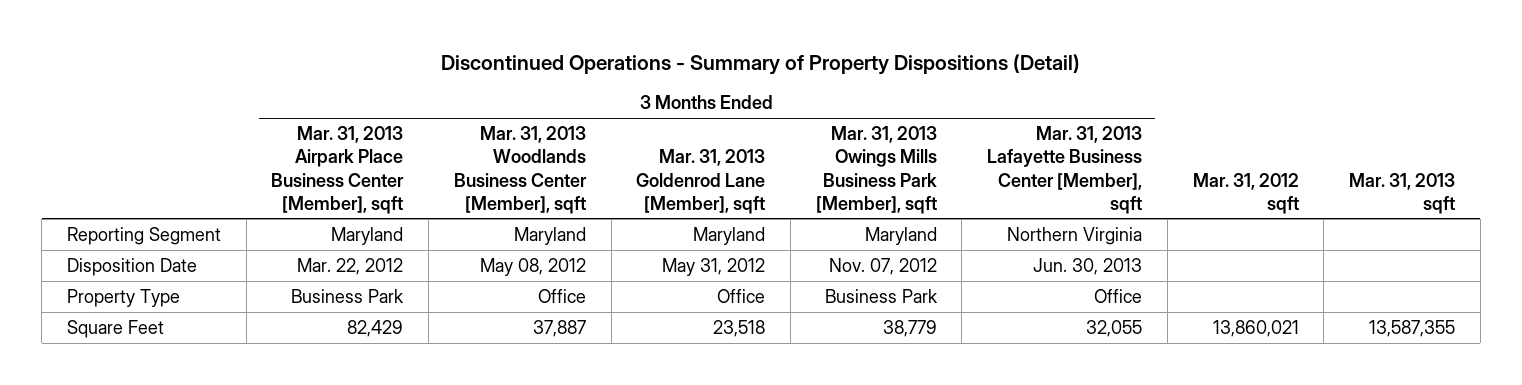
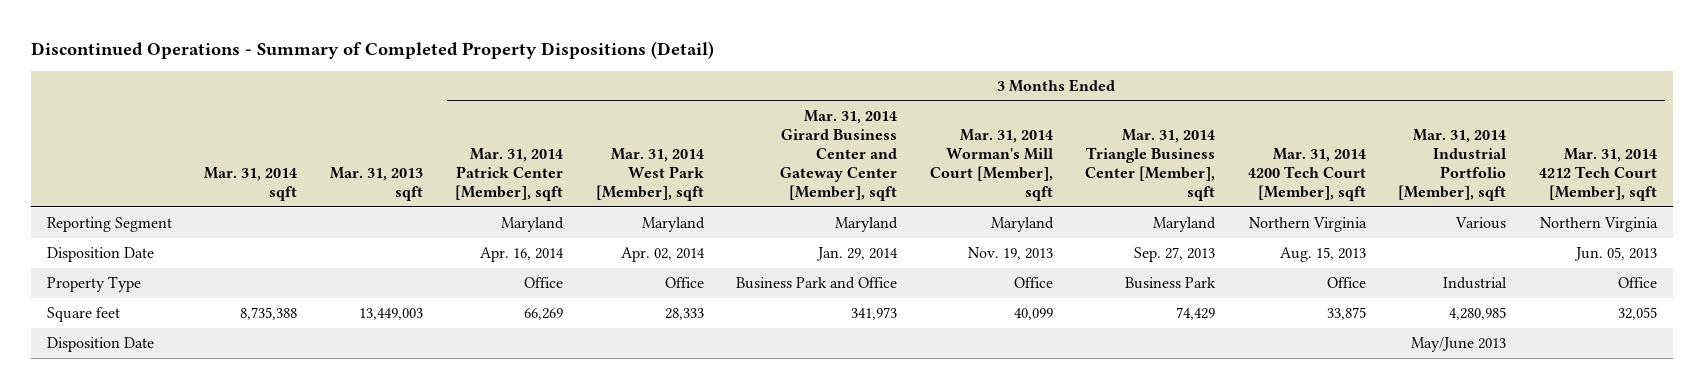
- Discontinued Operations - Summary of Property Dispositions (Detail)
+ Discontinued Operations - Summary of Completed Property Dispositions (Detail)
- | 3 Months Ended Mar. 31, 2013 Airpark Place Business Center [Member], sqft | 3 Months Ended Mar. 31, 2013 Woodlands Business Center [Member], sqft | 3 Months Ended Mar. 31, 2013 Goldenrod Lane [Member], sqft | 3 Months Ended Mar. 31, 2013 Owings Mills Business Park [Member], sqft | 3 Months Ended Mar. 31, 2013 Lafayette Business Center [Member], sqft | Mar. 31, 2012 sqft | Mar. 31, 2013 sqft
+ | Mar. 31, 2014 sqft | Mar. 31, 2013 sqft | 3 Months Ended Mar. 31, 2014 Patrick Center [Member], sqft | 3 Months Ended Mar. 31, 2014 West Park [Member], sqft | 3 Months Ended Mar. 31, 2014 Girard Business Center and Gateway Center [Member], sqft | 3 Months Ended Mar. 31, 2014 Worman's Mill Court [Member], sqft | 3 Months Ended Mar. 31, 2014 Triangle Business Center [Member], sqft | 3 Months Ended Mar. 31, 2014 4200 Tech Court [Member], sqft | 3 Months Ended Mar. 31, 2014 Industrial Portfolio [Member], sqft | 3 Months Ended Mar. 31, 2014 4212 Tech Court [Member], sqft
- Square Feet | 82,429 | 37,887 | 23,518 | 38,779 | 32,055 | 13,860,021 | 13,587,355
+ Square feet | 8,735,388 | 13,449,003 | 66,269 | 28,333 | 341,973 | 40,099 | 74,429 | 33,875 | 4,280,985 | 32,055
+ Disposition Date | | | | | | | | | May/June 2013 |

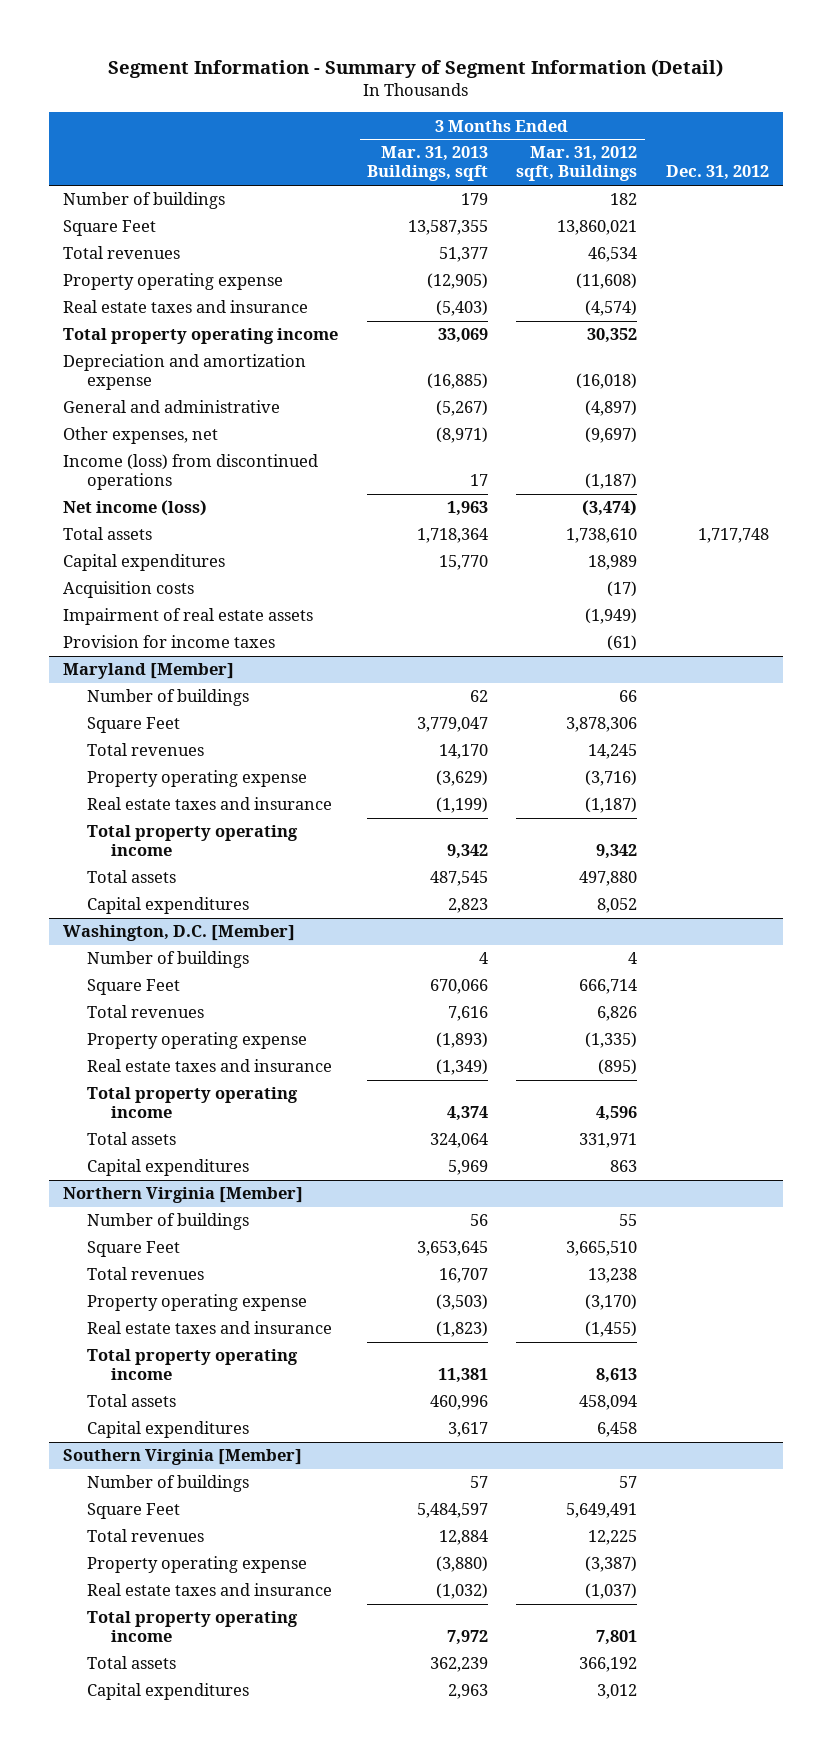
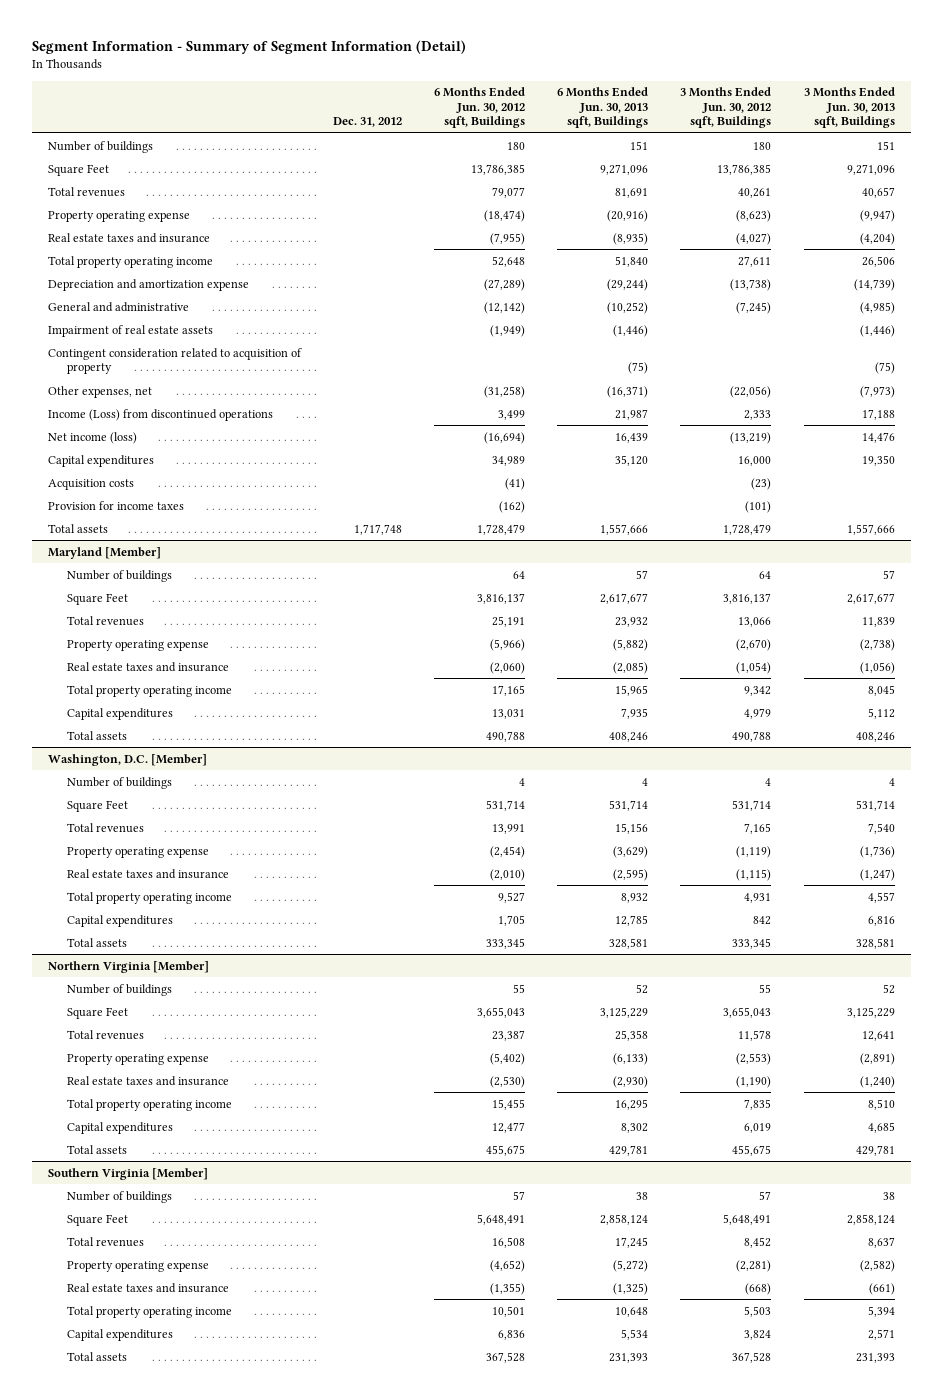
- | 3 Months Ended Mar. 31, 2013 Buildings, sqft | 3 Months Ended Mar. 31, 2012 sqft, Buildings | Dec. 31, 2012
+ | Dec. 31, 2012 | 6 Months Ended Jun. 30, 2012 sqft, Buildings | 6 Months Ended Jun. 30, 2013 sqft, Buildings | 3 Months Ended Jun. 30, 2012 sqft, Buildings | 3 Months Ended Jun. 30, 2013 sqft, Buildings
moved up: Impairment of real estate assets | | (1,949) | (1,446) | | (1,446)
+ Contingent consideration related to acquisition of property | | | (75) | | (75)
- Income (loss) from discontinued operations | 17 | (1,187) |
+ Income (Loss) from discontinued operations | | 3,499 | 21,987 | 2,333 | 17,188
moved down: Total assets | 1,717,748 | 1,728,479 | 1,557,666 | 1,728,479 | 1,557,666
@ Maryland [Member]
moved down: Total assets | | 490,788 | 408,246 | 490,788 | 408,246
@ Washington, D.C. [Member]
moved down: Total assets | | 333,345 | 328,581 | 333,345 | 328,581
@ Northern Virginia [Member]
moved down: Total assets | | 455,675 | 429,781 | 455,675 | 429,781
@ Southern Virginia [Member]
moved down: Total assets | | 367,528 | 231,393 | 367,528 | 231,393

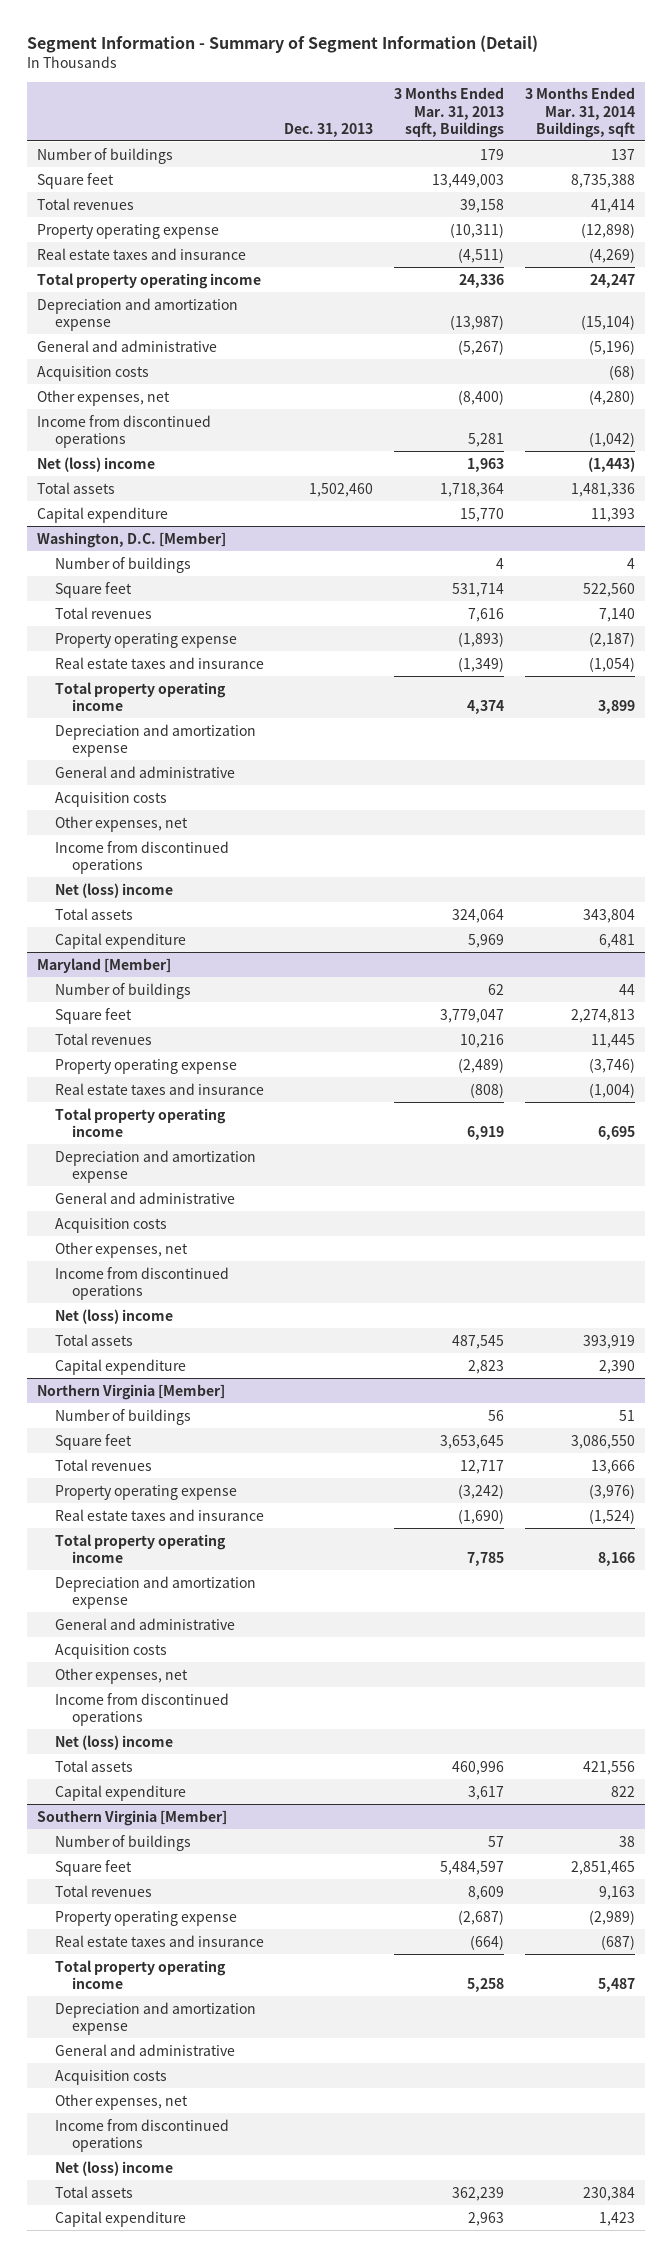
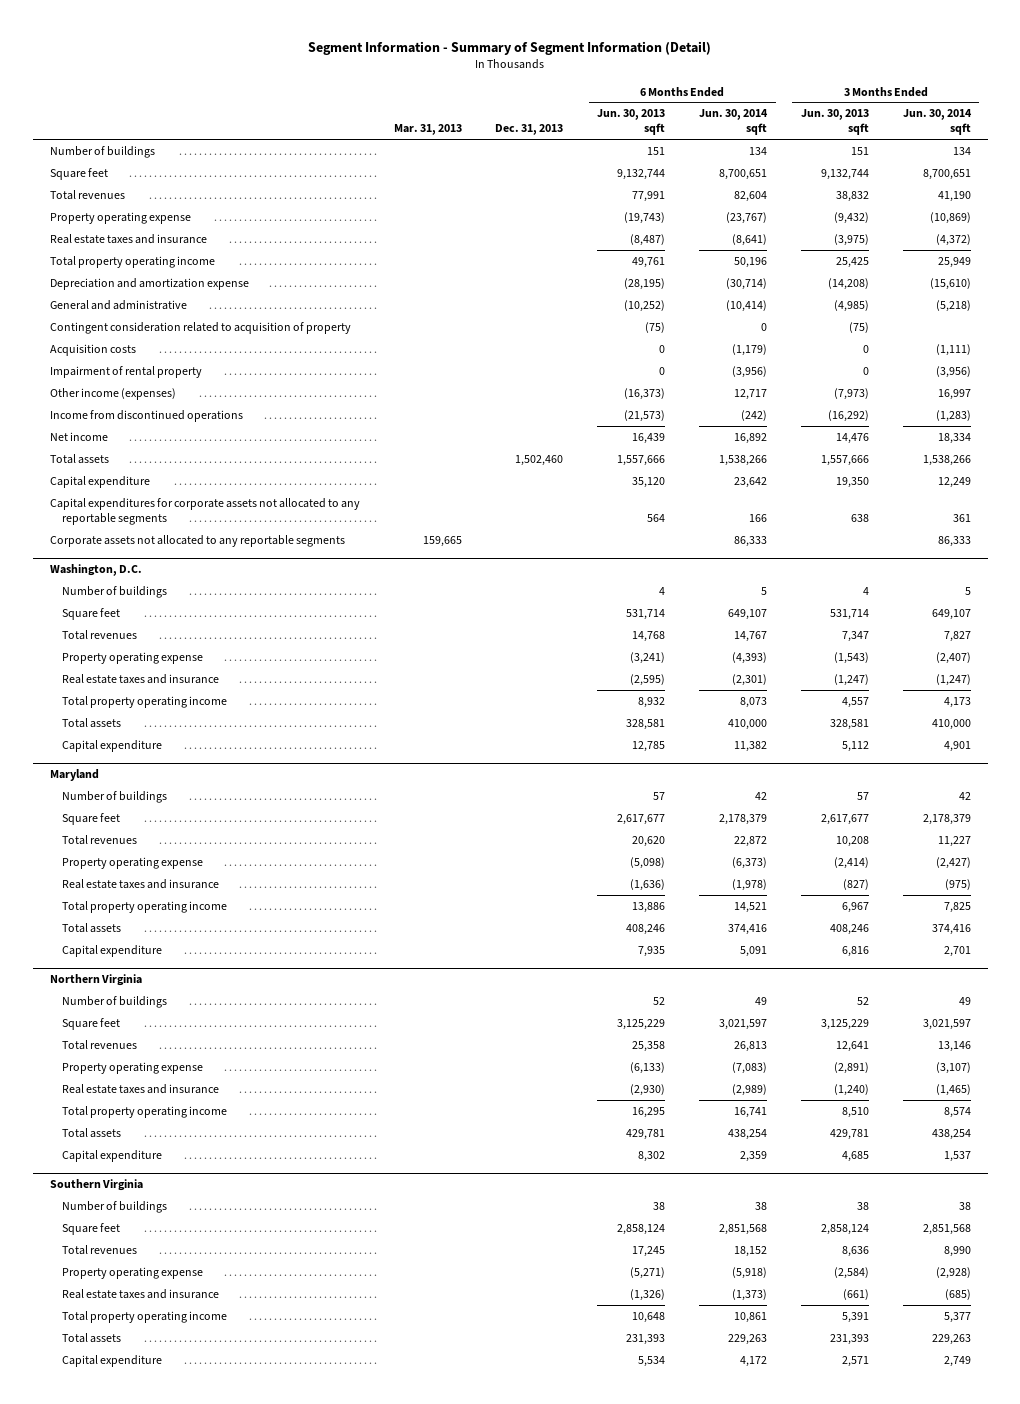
- | Dec. 31, 2013 | 3 Months Ended Mar. 31, 2013 sqft, Buildings | 3 Months Ended Mar. 31, 2014 Buildings, sqft
+ | Mar. 31, 2013 | Dec. 31, 2013 | 6 Months Ended Jun. 30, 2013 sqft | 6 Months Ended Jun. 30, 2014 sqft | 3 Months Ended Jun. 30, 2013 sqft | 3 Months Ended Jun. 30, 2014 sqft
+ Contingent consideration related to acquisition of property | | | (75) | 0 | (75) |
- Other expenses, net | | (8,400) | (4,280)
+ Impairment of rental property | | | 0 | (3,956) | 0 | (3,956)
+ Other income (expenses) | | | (16,373) | 12,717 | (7,973) | 16,997
- Net (loss) income | | 1,963 | (1,443)
+ Net income | | | 16,439 | 16,892 | 14,476 | 18,334
- Washington, D.C. [Member]
+ Capital expenditures for corporate assets not allocated to any reportable segments | | | 564 | 166 | 638 | 361
+ Corporate assets not allocated to any reportable segments | 159,665 | | | 86,333 | | 86,333
+ Washington, D.C.
- Depreciation and amortization expense
- General and administrative
- Acquisition costs
- Other expenses, net
- Income from discontinued operations
- Net (loss) income
- Maryland [Member]
+ Maryland
- Depreciation and amortization expense
- General and administrative
- Acquisition costs
- Other expenses, net
- Income from discontinued operations
- Net (loss) income
- Northern Virginia [Member]
+ Northern Virginia
- Depreciation and amortization expense
- General and administrative
- Acquisition costs
- Other expenses, net
- Income from discontinued operations
- Net (loss) income
- Southern Virginia [Member]
+ Southern Virginia
- Depreciation and amortization expense
- General and administrative
- Acquisition costs
- Other expenses, net
- Income from discontinued operations
- Net (loss) income

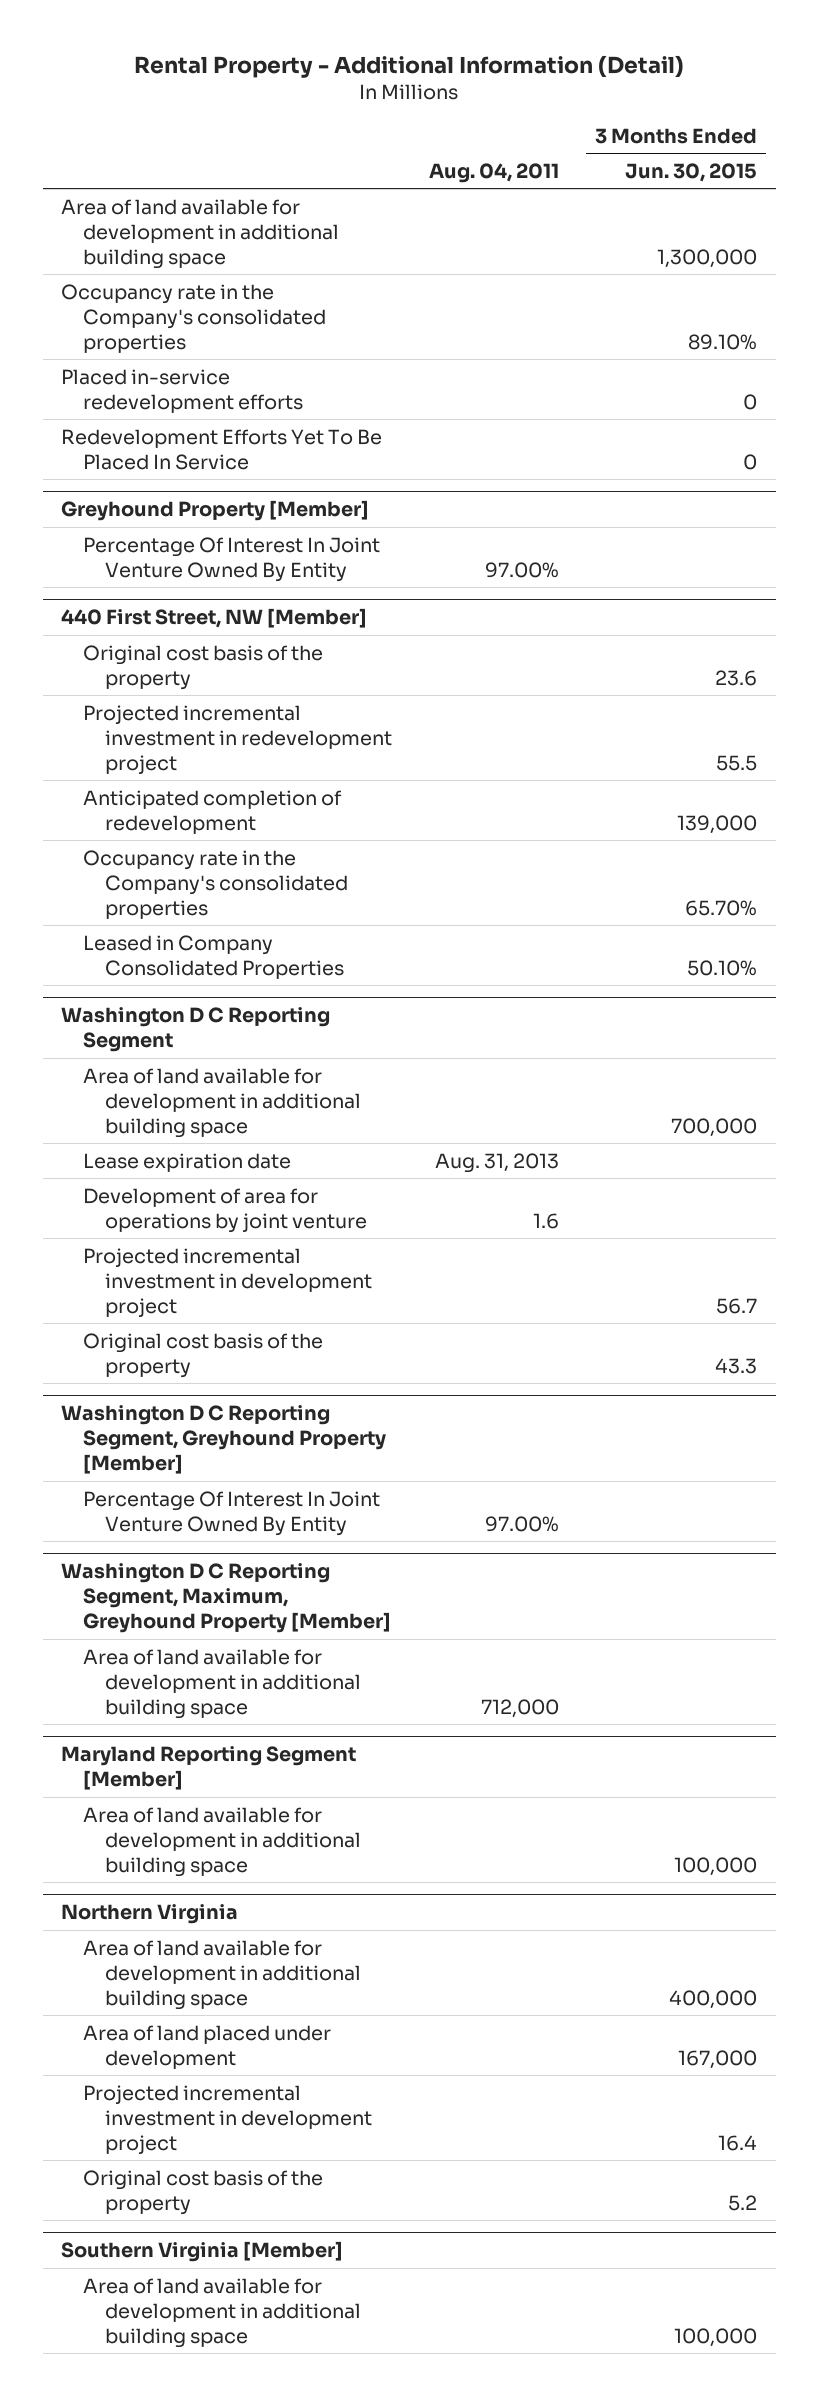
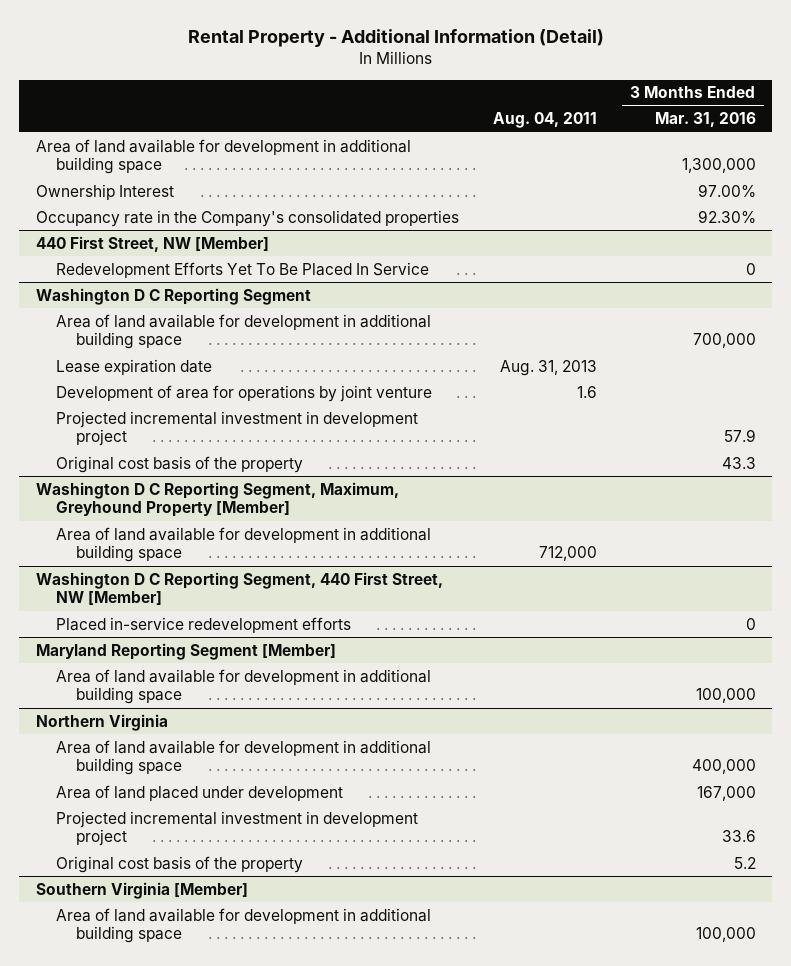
- | Aug. 04, 2011 | 3 Months Ended Jun. 30, 2015
+ | Aug. 04, 2011 | 3 Months Ended Mar. 31, 2016
+ Ownership Interest | | 97.00%
- Placed in-service redevelopment efforts | | 0
- Redevelopment Efforts Yet To Be Placed In Service | | 0
- Greyhound Property [Member]
- Percentage Of Interest In Joint Venture Owned By Entity | 97.00% |
@ 440 First Street, NW [Member]
- Original cost basis of the property | | 23.6
- Projected incremental investment in redevelopment project | | 55.5
- Anticipated completion of redevelopment | | 139,000
- Occupancy rate in the Company's consolidated properties | | 65.70%
- Leased in Company Consolidated Properties | | 50.10%
+ Redevelopment Efforts Yet To Be Placed In Service | | 0
- Washington D C Reporting Segment, Greyhound Property [Member]
- Percentage Of Interest In Joint Venture Owned By Entity | 97.00% |
+ Washington D C Reporting Segment, 440 First Street, NW [Member]
+ Placed in-service redevelopment efforts | | 0

